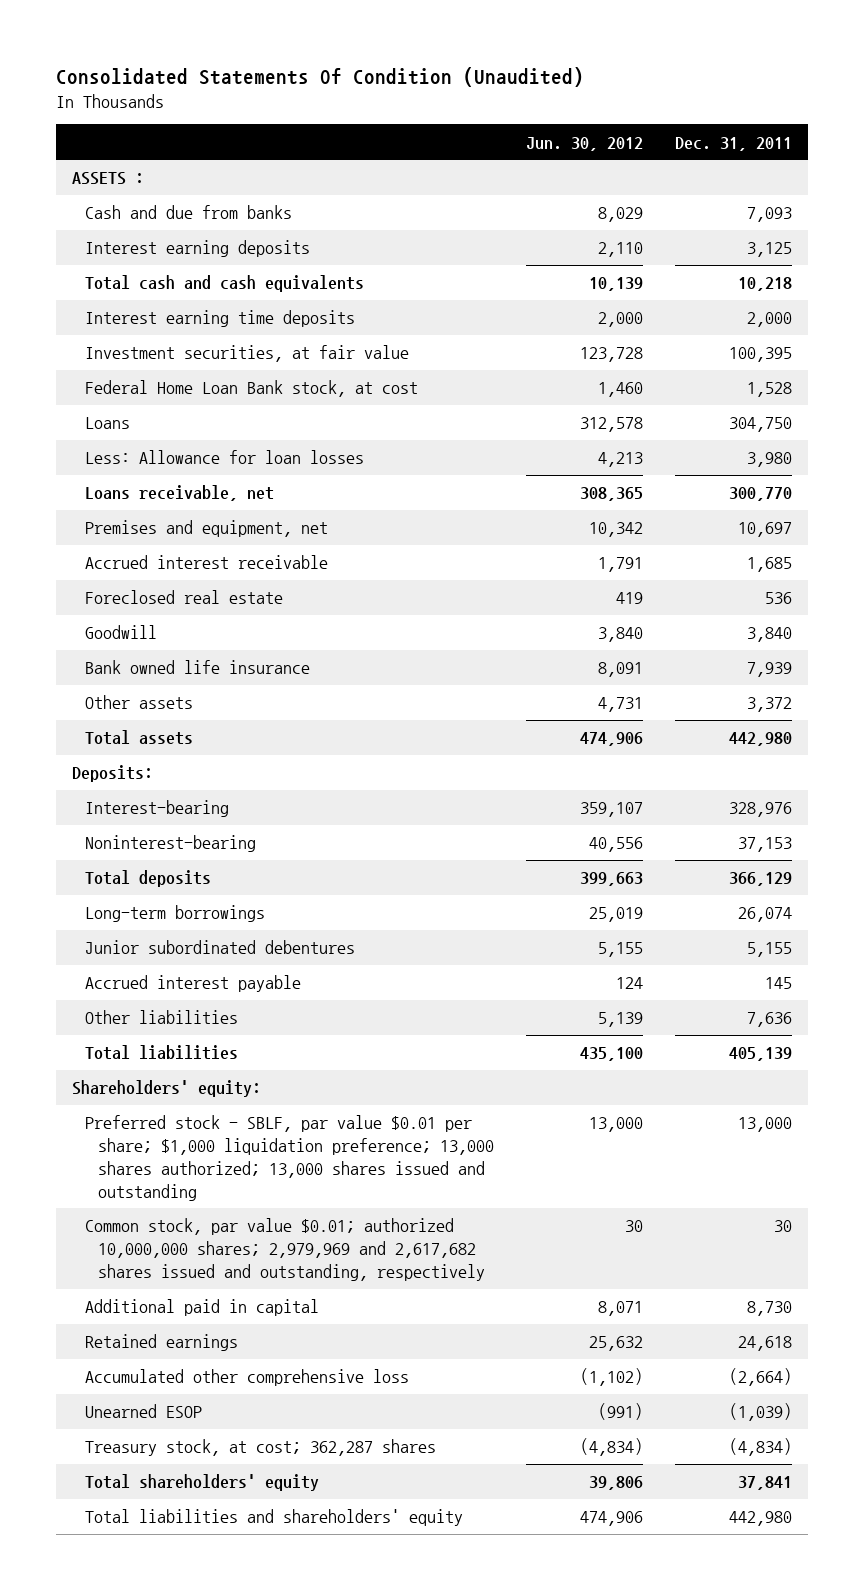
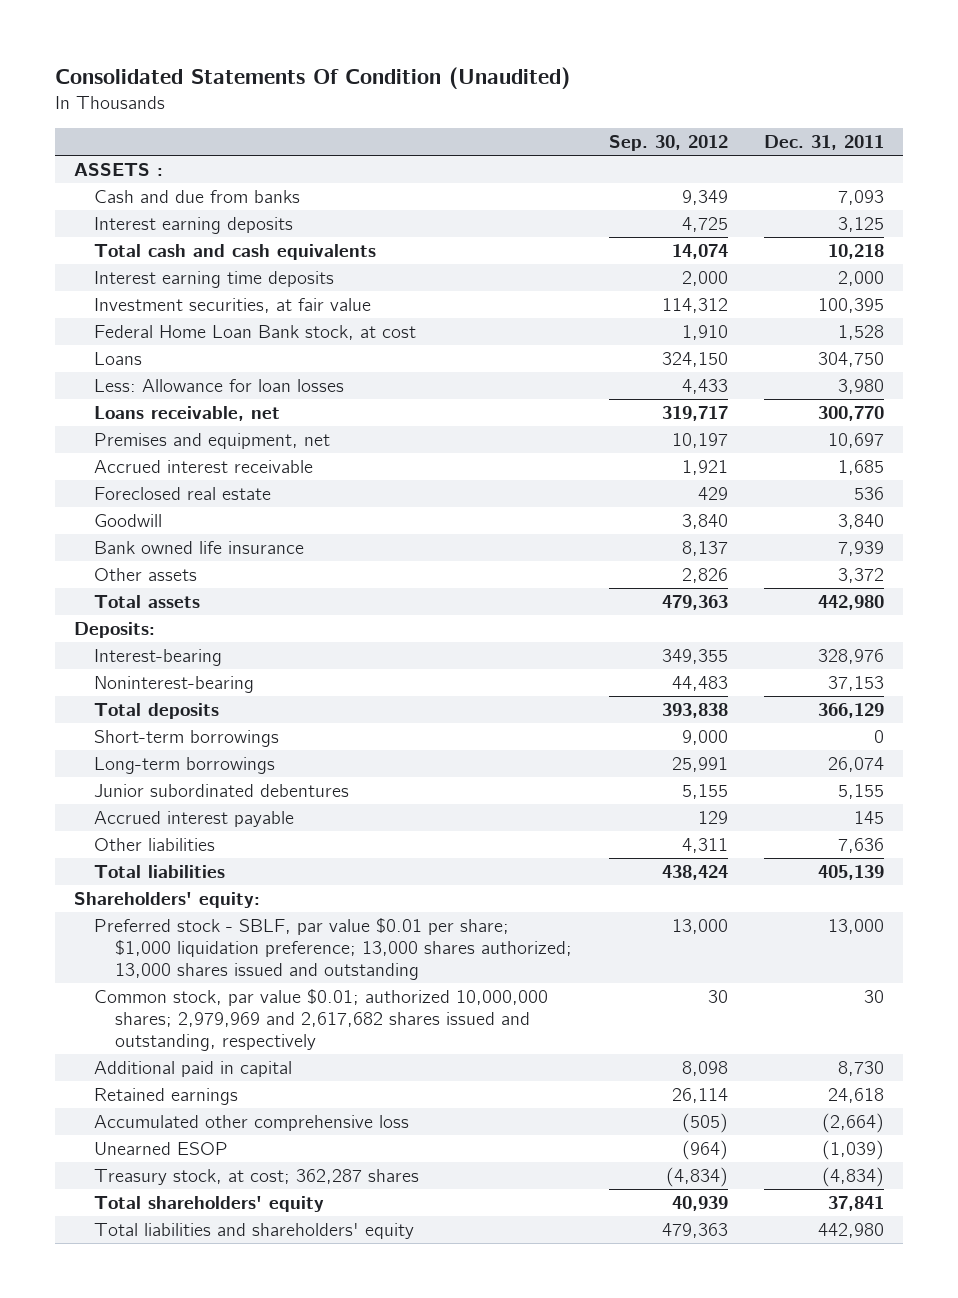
- | Jun. 30, 2012 | Dec. 31, 2011
+ | Sep. 30, 2012 | Dec. 31, 2011
+ Short-term borrowings | 9,000 | 0

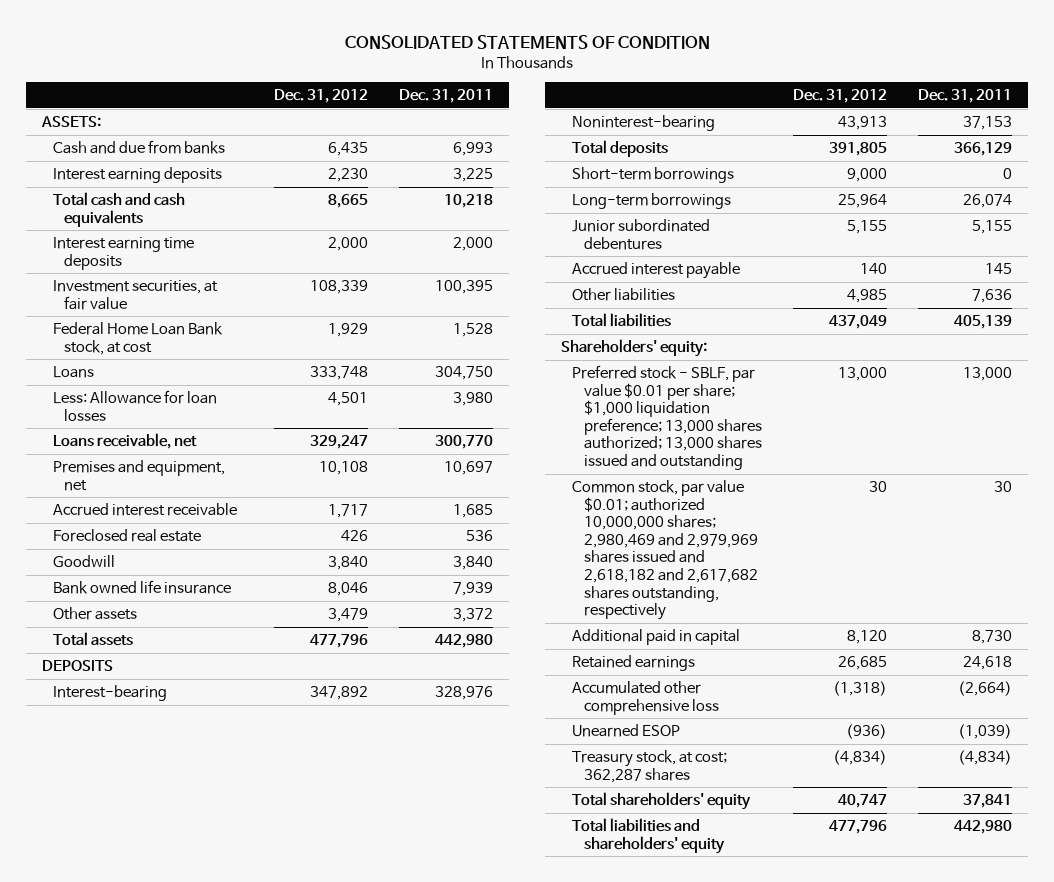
- Consolidated Statements Of Condition (Unaudited)
+ CONSOLIDATED STATEMENTS OF CONDITION
- | Sep. 30, 2012 | Dec. 31, 2011
+ | Dec. 31, 2012 | Dec. 31, 2011
- ASSETS :
- Cash and due from banks | 9,349 | 7,093
- Interest earning deposits | 4,725 | 3,125
+ ASSETS:
+ Cash and due from banks | 6,435 | 6,993
+ Interest earning deposits | 2,230 | 3,225
- Deposits:
+ DEPOSITS
- Common stock, par value $0.01; authorized 10,000,000 shares; 2,979,969 and 2,617,682 shares issued and outstanding, respectively | 30 | 30
+ Common stock, par value $0.01; authorized 10,000,000 shares; 2,980,469 and 2,979,969 shares issued and 2,618,182 and 2,617,682 shares outstanding, respectively | 30 | 30

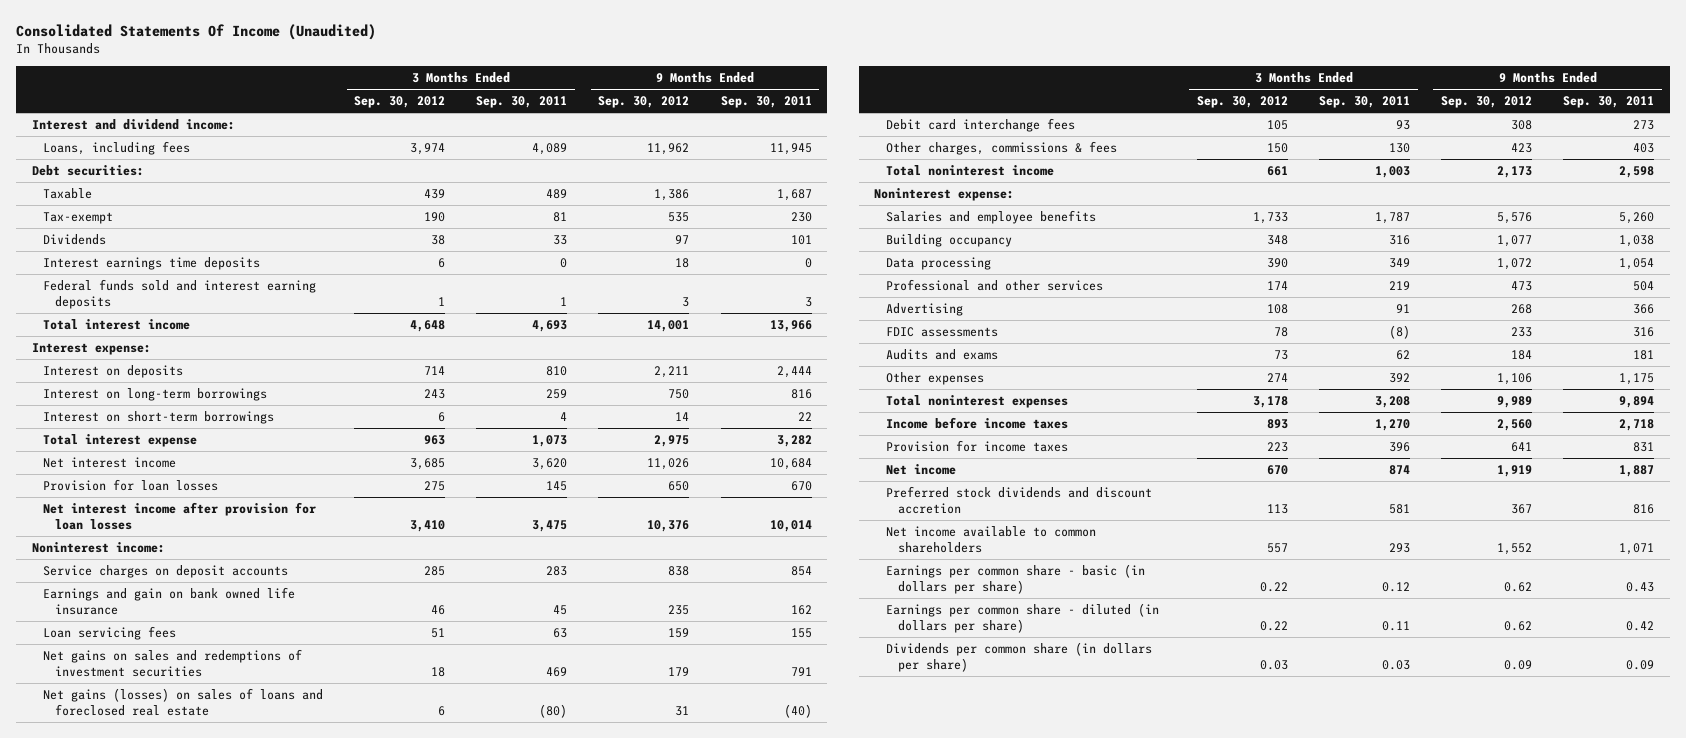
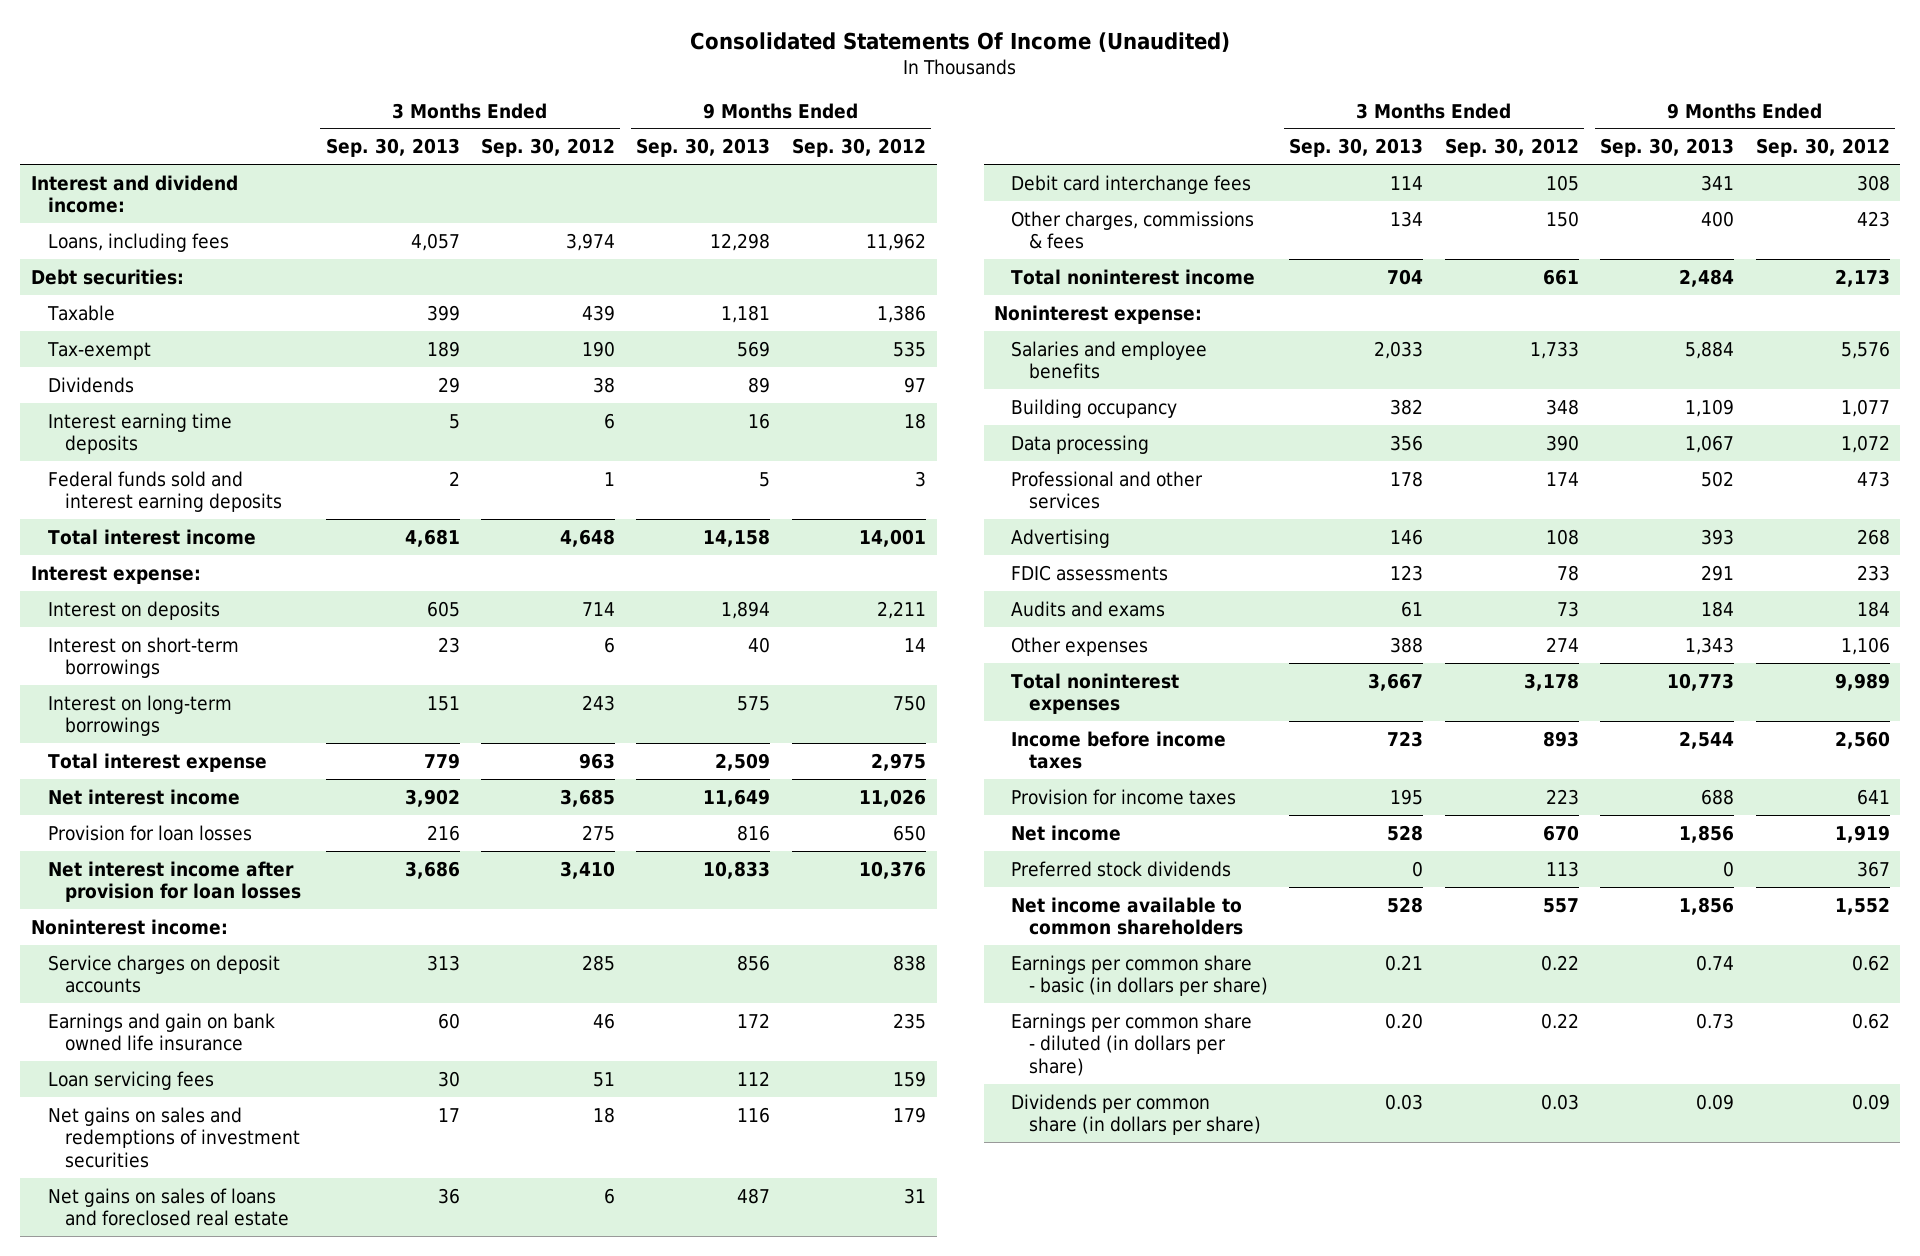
- | 3 Months Ended Sep. 30, 2012 | 3 Months Ended Sep. 30, 2011 | 9 Months Ended Sep. 30, 2012 | 9 Months Ended Sep. 30, 2011
+ | 3 Months Ended Sep. 30, 2013 | 3 Months Ended Sep. 30, 2012 | 9 Months Ended Sep. 30, 2013 | 9 Months Ended Sep. 30, 2012
- Interest earnings time deposits | 6 | 0 | 18 | 0
+ Interest earning time deposits | 5 | 6 | 16 | 18
moved down: Interest on long-term borrowings | 151 | 243 | 575 | 750
- Net gains (losses) on sales of loans and foreclosed real estate | 6 | (80) | 31 | (40)
+ Net gains on sales of loans and foreclosed real estate | 36 | 6 | 487 | 31
- Preferred stock dividends and discount accretion | 113 | 581 | 367 | 816
+ Preferred stock dividends | 0 | 113 | 0 | 367

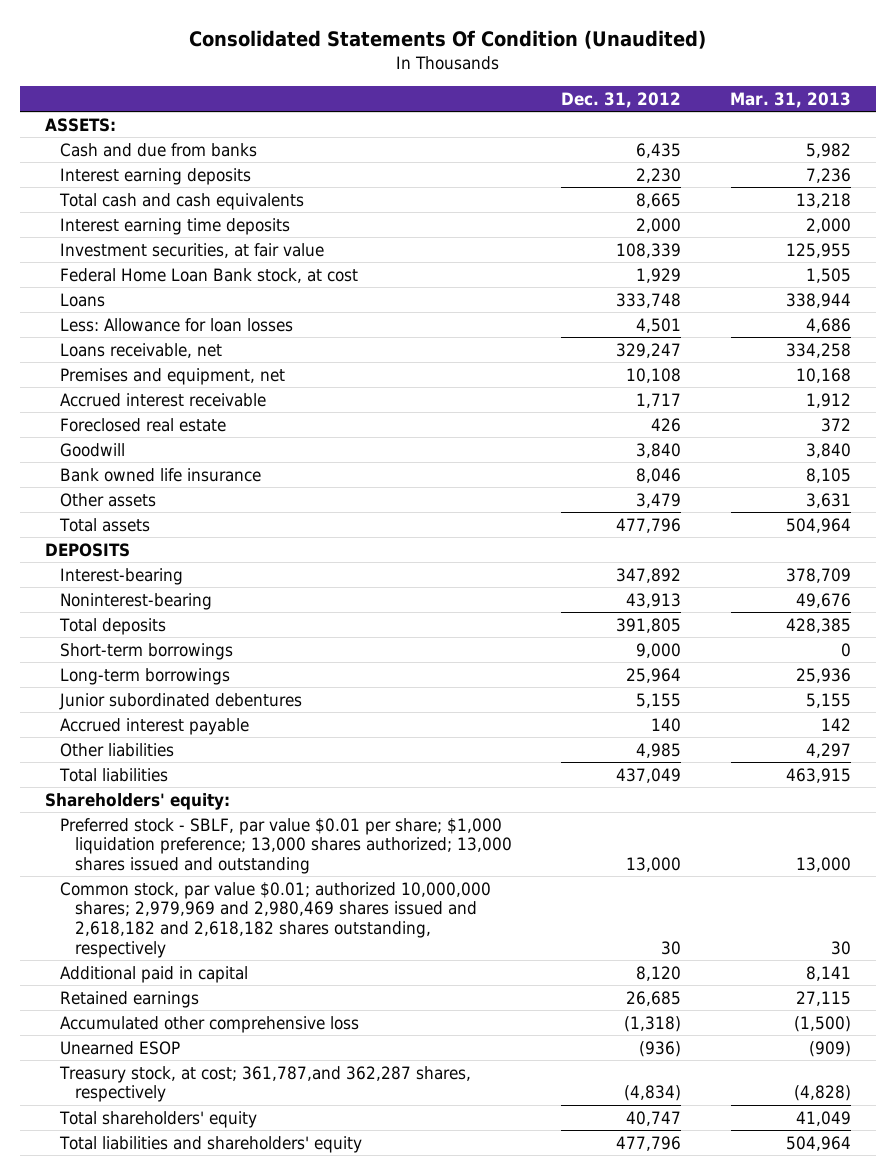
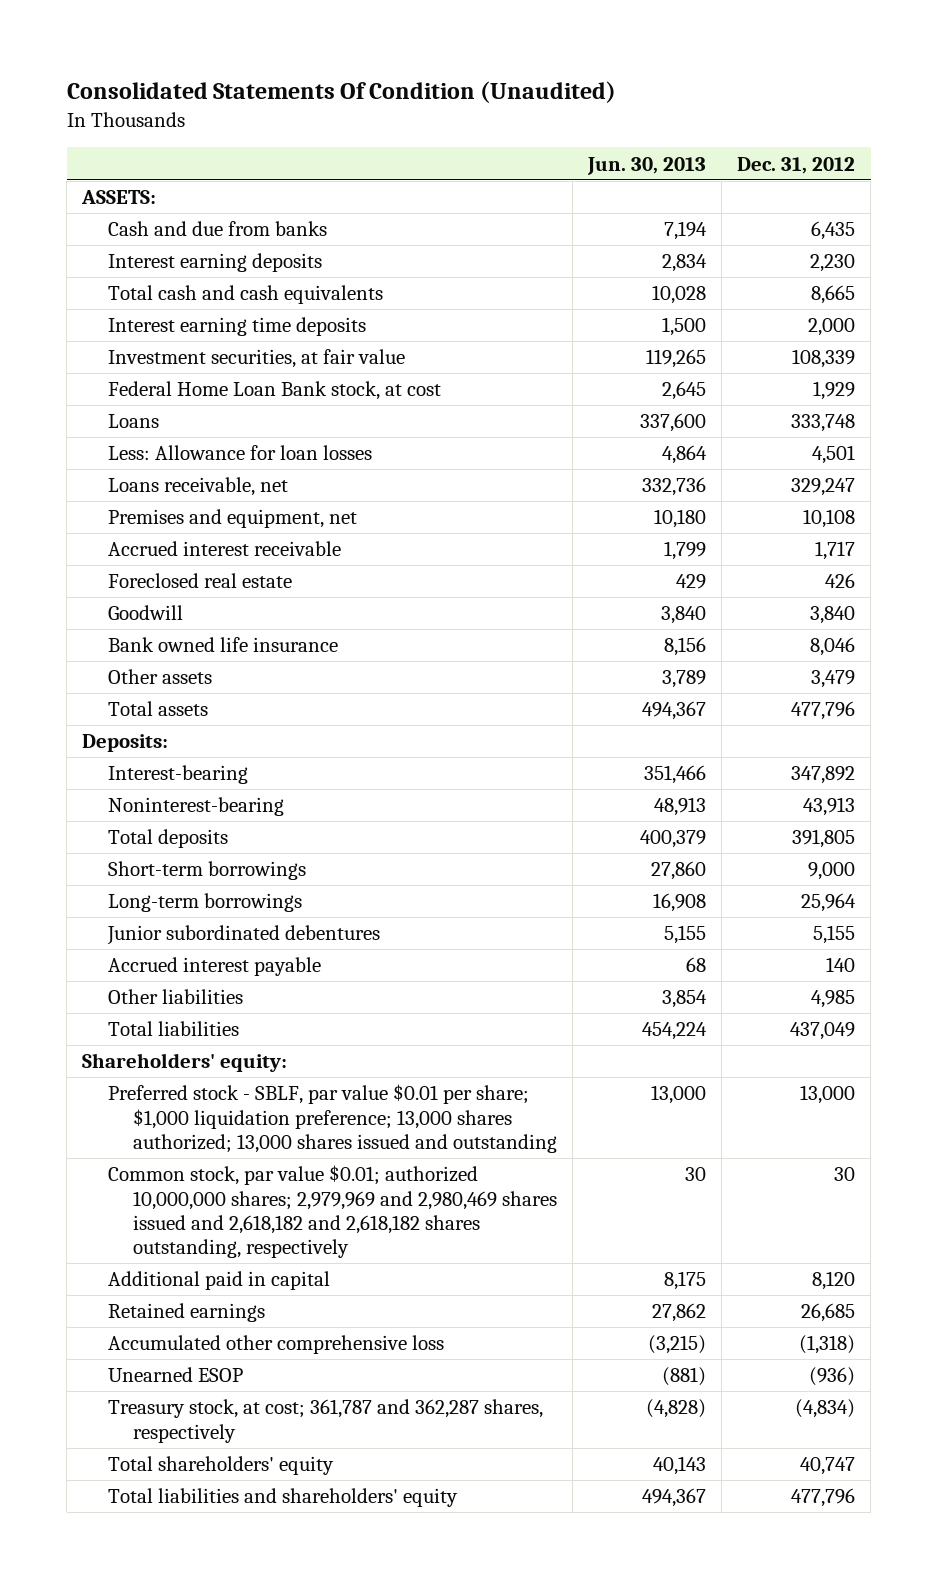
- | Dec. 31, 2012 | Mar. 31, 2013
+ | Jun. 30, 2013 | Dec. 31, 2012
- DEPOSITS
+ Deposits:
- Treasury stock, at cost; 361,787,and 362,287 shares, respectively | (4,834) | (4,828)
+ Treasury stock, at cost; 361,787 and 362,287 shares, respectively | (4,828) | (4,834)

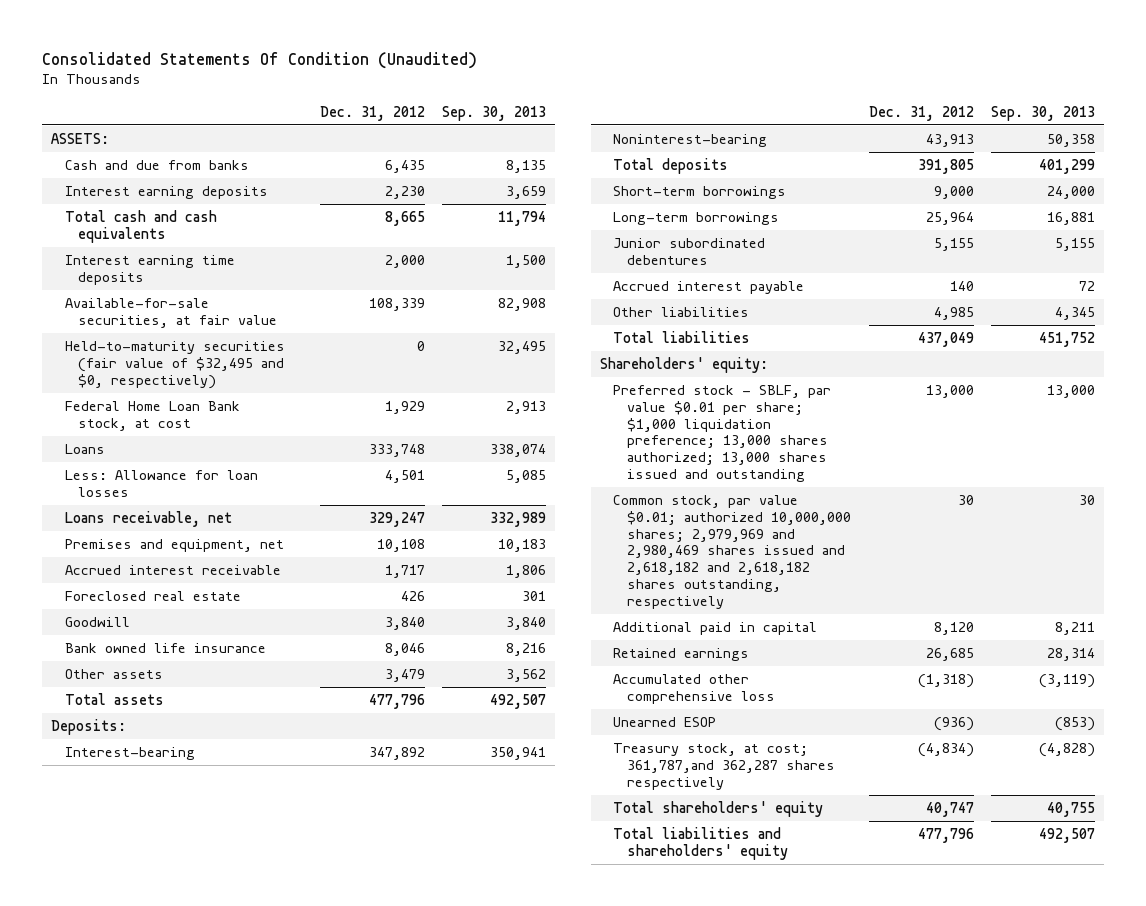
- | Jun. 30, 2013 | Dec. 31, 2012
+ | Dec. 31, 2012 | Sep. 30, 2013
- Investment securities, at fair value | 119,265 | 108,339
+ Available-for-sale securities, at fair value | 108,339 | 82,908
+ Held-to-maturity securities (fair value of $32,495 and $0, respectively) | 0 | 32,495
- Treasury stock, at cost; 361,787 and 362,287 shares, respectively | (4,828) | (4,834)
+ Treasury stock, at cost; 361,787,and 362,287 shares respectively | (4,834) | (4,828)

